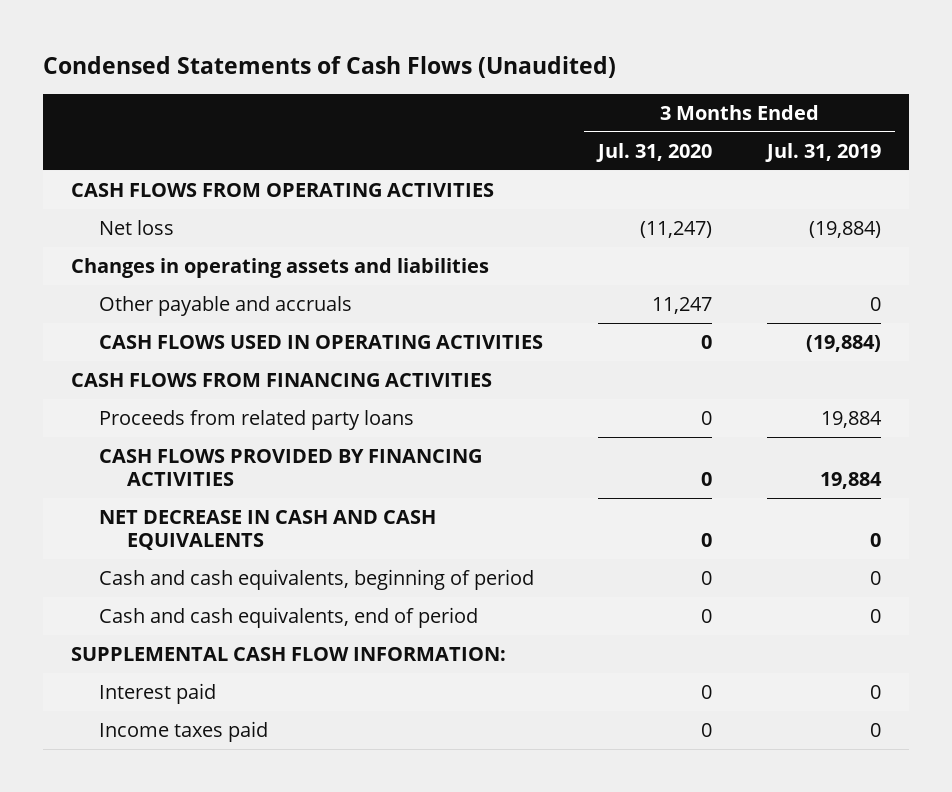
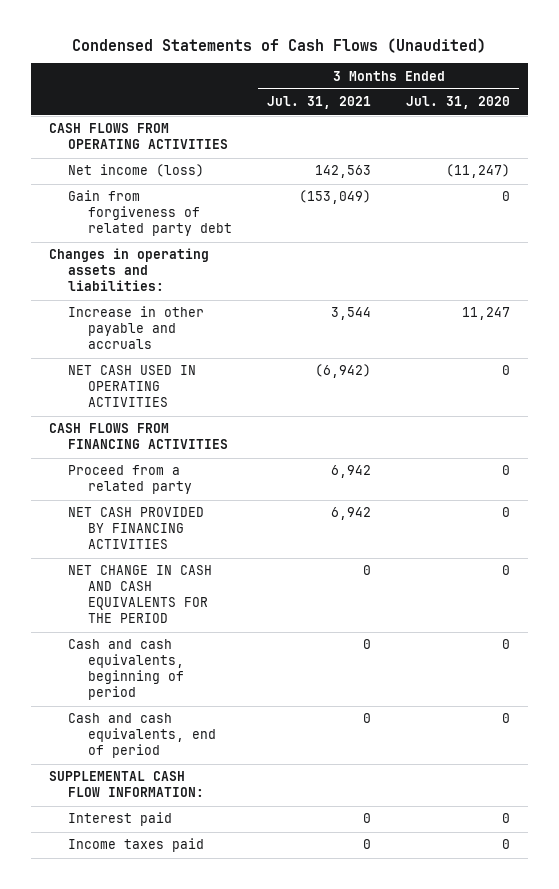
- | 3 Months Ended Jul. 31, 2020 | 3 Months Ended Jul. 31, 2019
+ | 3 Months Ended Jul. 31, 2021 | 3 Months Ended Jul. 31, 2020
- Net loss | (11,247) | (19,884)
- Changes in operating assets and liabilities
- Other payable and accruals | 11,247 | 0
- CASH FLOWS USED IN OPERATING ACTIVITIES | 0 | (19,884)
+ Net income (loss) | 142,563 | (11,247)
+ Gain from forgiveness of related party debt | (153,049) | 0
+ Changes in operating assets and liabilities:
+ Increase in other payable and accruals | 3,544 | 11,247
+ NET CASH USED IN OPERATING ACTIVITIES | (6,942) | 0
- Proceeds from related party loans | 0 | 19,884
- CASH FLOWS PROVIDED BY FINANCING ACTIVITIES | 0 | 19,884
- NET DECREASE IN CASH AND CASH EQUIVALENTS | 0 | 0
+ Proceed from a related party | 6,942 | 0
+ NET CASH PROVIDED BY FINANCING ACTIVITIES | 6,942 | 0
+ NET CHANGE IN CASH AND CASH EQUIVALENTS FOR THE PERIOD | 0 | 0

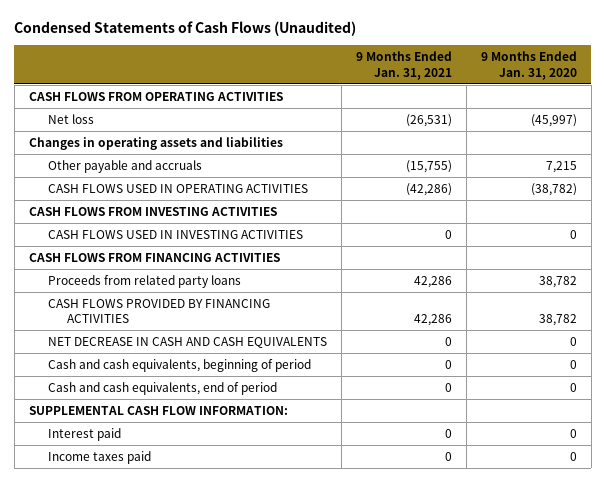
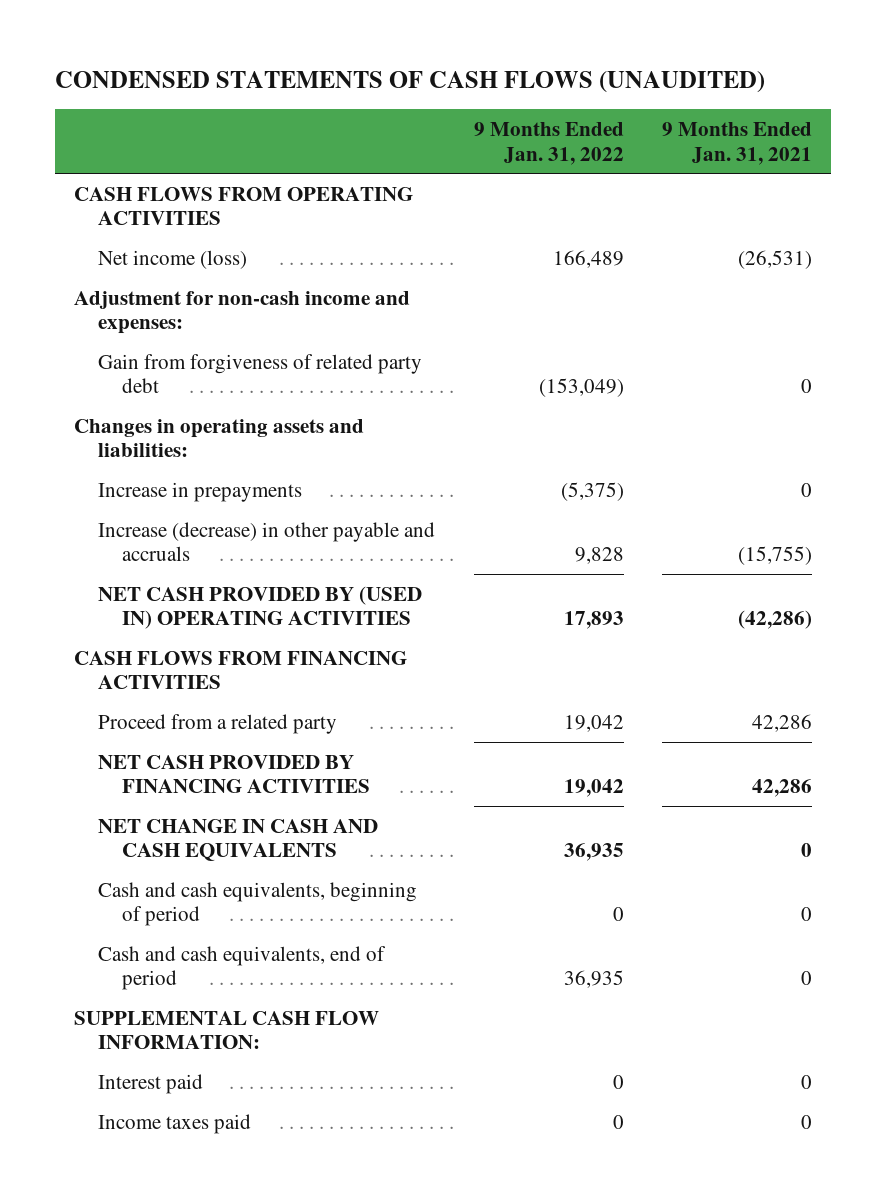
- Condensed Statements of Cash Flows (Unaudited)
+ CONDENSED STATEMENTS OF CASH FLOWS (UNAUDITED)
- | 9 Months Ended Jan. 31, 2021 | 9 Months Ended Jan. 31, 2020
+ | 9 Months Ended Jan. 31, 2022 | 9 Months Ended Jan. 31, 2021
- Net loss | (26,531) | (45,997)
- Changes in operating assets and liabilities
- Other payable and accruals | (15,755) | 7,215
- CASH FLOWS USED IN OPERATING ACTIVITIES | (42,286) | (38,782)
- CASH FLOWS FROM INVESTING ACTIVITIES
- CASH FLOWS USED IN INVESTING ACTIVITIES | 0 | 0
+ Net income (loss) | 166,489 | (26,531)
+ Adjustment for non-cash income and expenses:
+ Gain from forgiveness of related party debt | (153,049) | 0
+ Changes in operating assets and liabilities:
+ Increase in prepayments | (5,375) | 0
+ Increase (decrease) in other payable and accruals | 9,828 | (15,755)
+ NET CASH PROVIDED BY (USED IN) OPERATING ACTIVITIES | 17,893 | (42,286)
- Proceeds from related party loans | 42,286 | 38,782
- CASH FLOWS PROVIDED BY FINANCING ACTIVITIES | 42,286 | 38,782
- NET DECREASE IN CASH AND CASH EQUIVALENTS | 0 | 0
+ Proceed from a related party | 19,042 | 42,286
+ NET CASH PROVIDED BY FINANCING ACTIVITIES | 19,042 | 42,286
+ NET CHANGE IN CASH AND CASH EQUIVALENTS | 36,935 | 0

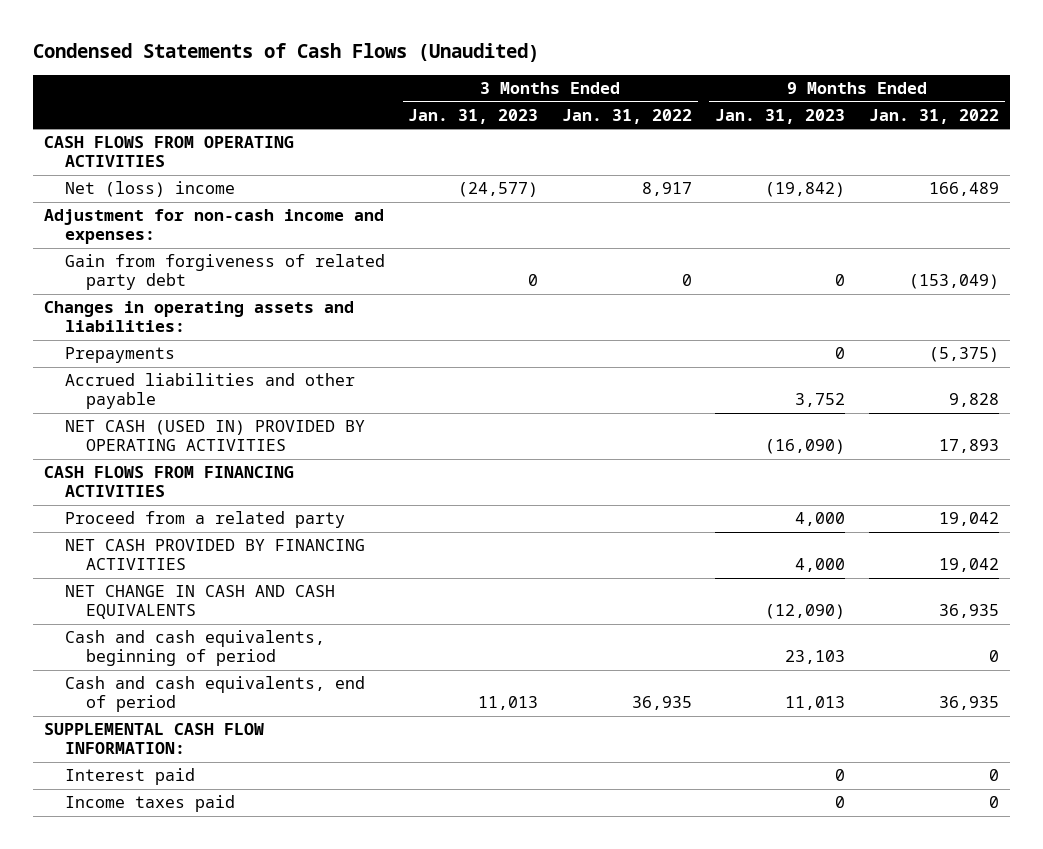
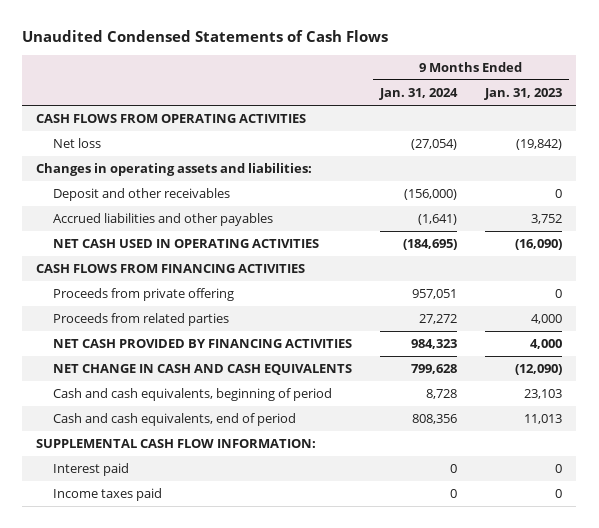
- Condensed Statements of Cash Flows (Unaudited)
+ Unaudited Condensed Statements of Cash Flows
- | 3 Months Ended Jan. 31, 2023 | 3 Months Ended Jan. 31, 2022 | 9 Months Ended Jan. 31, 2023 | 9 Months Ended Jan. 31, 2022
+ | 9 Months Ended Jan. 31, 2024 | 9 Months Ended Jan. 31, 2023
- Net (loss) income | (24,577) | 8,917 | (19,842) | 166,489
- Adjustment for non-cash income and expenses:
- Gain from forgiveness of related party debt | 0 | 0 | 0 | (153,049)
+ Net loss | (27,054) | (19,842)
- Prepayments | | | 0 | (5,375)
- Accrued liabilities and other payable | | | 3,752 | 9,828
- NET CASH (USED IN) PROVIDED BY OPERATING ACTIVITIES | | | (16,090) | 17,893
+ Deposit and other receivables | (156,000) | 0
+ Accrued liabilities and other payables | (1,641) | 3,752
+ NET CASH USED IN OPERATING ACTIVITIES | (184,695) | (16,090)
- Proceed from a related party | | | 4,000 | 19,042
+ Proceeds from private offering | 957,051 | 0
+ Proceeds from related parties | 27,272 | 4,000

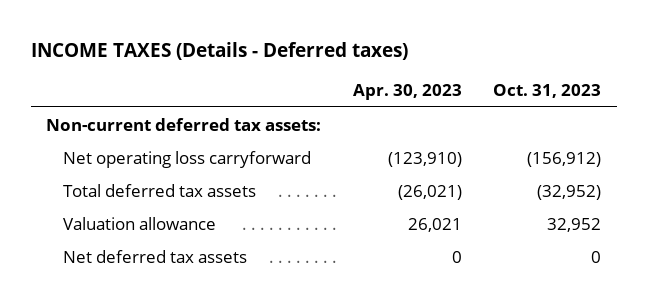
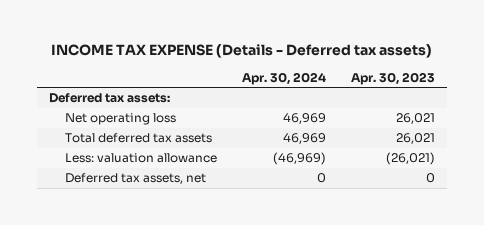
- INCOME TAXES (Details - Deferred taxes)
+ INCOME TAX EXPENSE (Details - Deferred tax assets)
- | Apr. 30, 2023 | Oct. 31, 2023
+ | Apr. 30, 2024 | Apr. 30, 2023
- Non-current deferred tax assets:
- Net operating loss carryforward | (123,910) | (156,912)
- Total deferred tax assets | (26,021) | (32,952)
- Valuation allowance | 26,021 | 32,952
- Net deferred tax assets | 0 | 0
+ Deferred tax assets:
+ Net operating loss | 46,969 | 26,021
+ Total deferred tax assets | 46,969 | 26,021
+ Less: valuation allowance | (46,969) | (26,021)
+ Deferred tax assets, net | 0 | 0

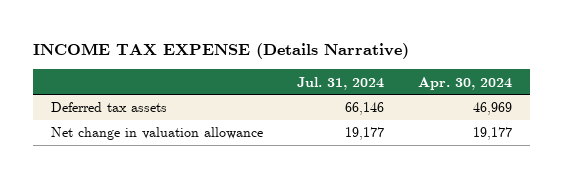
- INCOME TAX EXPENSE (Details - Deferred tax assets)
+ INCOME TAX EXPENSE (Details Narrative)
- | Apr. 30, 2024 | Apr. 30, 2023
+ | Jul. 31, 2024 | Apr. 30, 2024
- Deferred tax assets:
- Net operating loss | 46,969 | 26,021
- Total deferred tax assets | 46,969 | 26,021
- Less: valuation allowance | (46,969) | (26,021)
- Deferred tax assets, net | 0 | 0
+ Deferred tax assets | 66,146 | 46,969
+ Net change in valuation allowance | 19,177 | 19,177

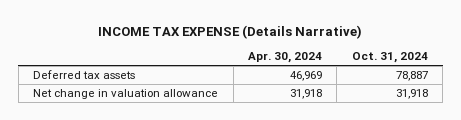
- | Jul. 31, 2024 | Apr. 30, 2024
+ | Apr. 30, 2024 | Oct. 31, 2024
- Net change in valuation allowance | 19,177 | 19,177
+ Net change in valuation allowance | 31,918 | 31,918

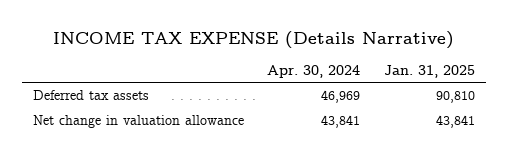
- | Apr. 30, 2024 | Oct. 31, 2024
+ | Apr. 30, 2024 | Jan. 31, 2025
- Net change in valuation allowance | 31,918 | 31,918
+ Net change in valuation allowance | 43,841 | 43,841

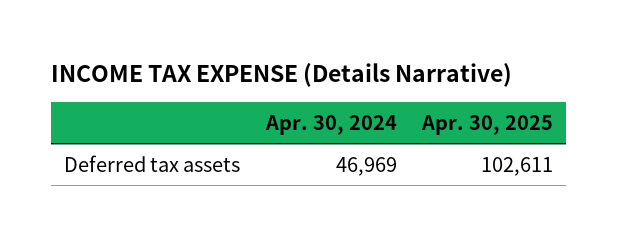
- | Apr. 30, 2024 | Jan. 31, 2025
+ | Apr. 30, 2024 | Apr. 30, 2025
- Net change in valuation allowance | 43,841 | 43,841

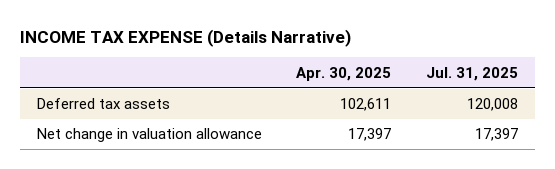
- | Apr. 30, 2024 | Apr. 30, 2025
+ | Apr. 30, 2025 | Jul. 31, 2025
+ Net change in valuation allowance | 17,397 | 17,397

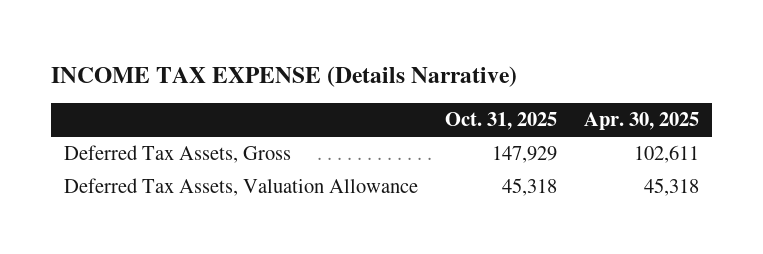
- | Apr. 30, 2025 | Jul. 31, 2025
+ | Oct. 31, 2025 | Apr. 30, 2025
- Deferred tax assets | 102,611 | 120,008
- Net change in valuation allowance | 17,397 | 17,397
+ Deferred Tax Assets, Gross | 147,929 | 102,611
+ Deferred Tax Assets, Valuation Allowance | 45,318 | 45,318

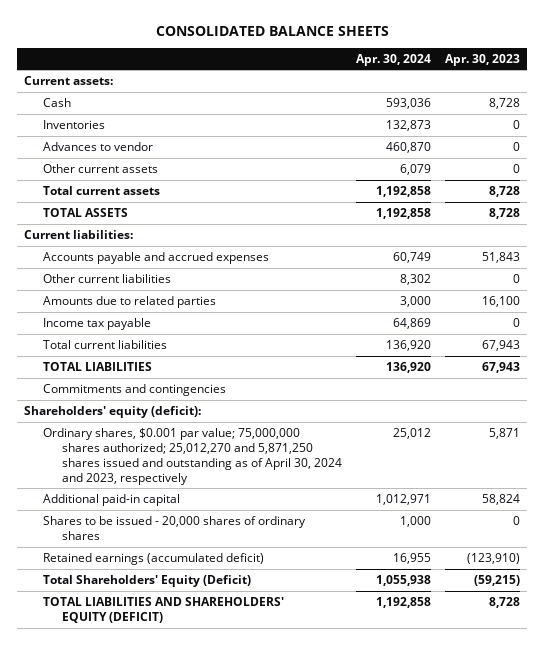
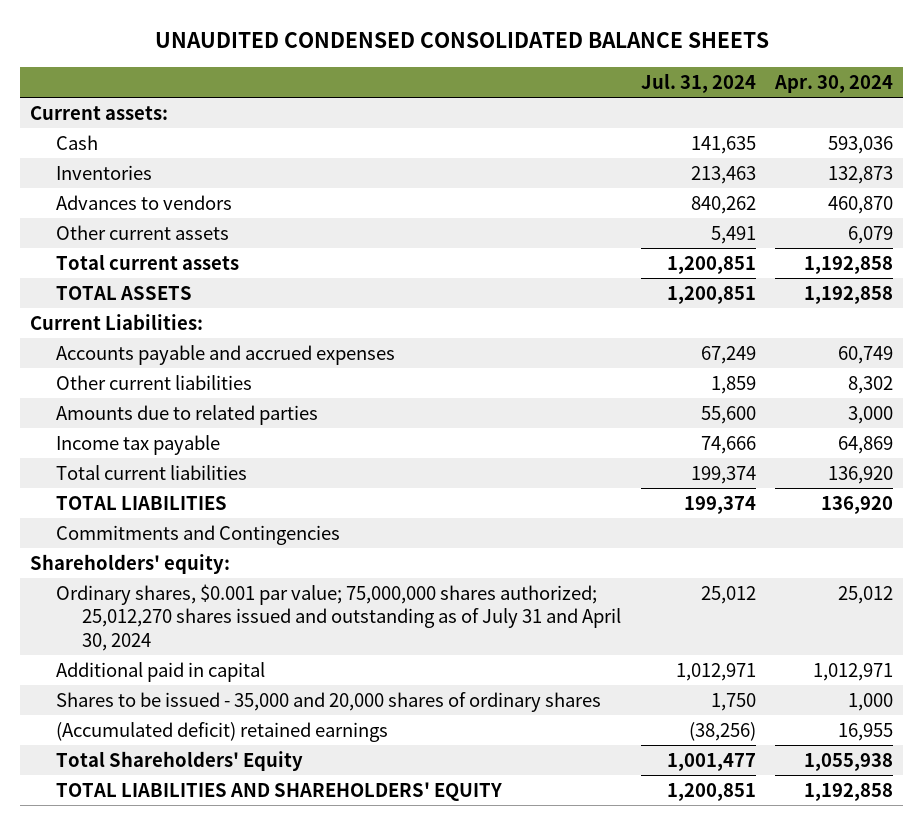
- CONSOLIDATED BALANCE SHEETS
+ UNAUDITED CONDENSED CONSOLIDATED BALANCE SHEETS
- | Apr. 30, 2024 | Apr. 30, 2023
+ | Jul. 31, 2024 | Apr. 30, 2024
- Advances to vendor | 460,870 | 0
+ Advances to vendors | 840,262 | 460,870
- Current liabilities:
+ Current Liabilities:
- Commitments and contingencies
- Shareholders' equity (deficit):
- Ordinary shares, $0.001 par value; 75,000,000 shares authorized; 25,012,270 and 5,871,250 shares issued and outstanding as of April 30, 2024 and 2023, respectively | 25,012 | 5,871
- Additional paid-in capital | 1,012,971 | 58,824
- Shares to be issued - 20,000 shares of ordinary shares | 1,000 | 0
- Retained earnings (accumulated deficit) | 16,955 | (123,910)
- Total Shareholders' Equity (Deficit) | 1,055,938 | (59,215)
- TOTAL LIABILITIES AND SHAREHOLDERS' EQUITY (DEFICIT) | 1,192,858 | 8,728
+ Commitments and Contingencies
+ Shareholders' equity:
+ Ordinary shares, $0.001 par value; 75,000,000 shares authorized; 25,012,270 shares issued and outstanding as of July 31 and April 30, 2024 | 25,012 | 25,012
+ Additional paid in capital | 1,012,971 | 1,012,971
+ Shares to be issued - 35,000 and 20,000 shares of ordinary shares | 1,750 | 1,000
+ (Accumulated deficit) retained earnings | (38,256) | 16,955
+ Total Shareholders' Equity | 1,001,477 | 1,055,938
+ TOTAL LIABILITIES AND SHAREHOLDERS' EQUITY | 1,200,851 | 1,192,858

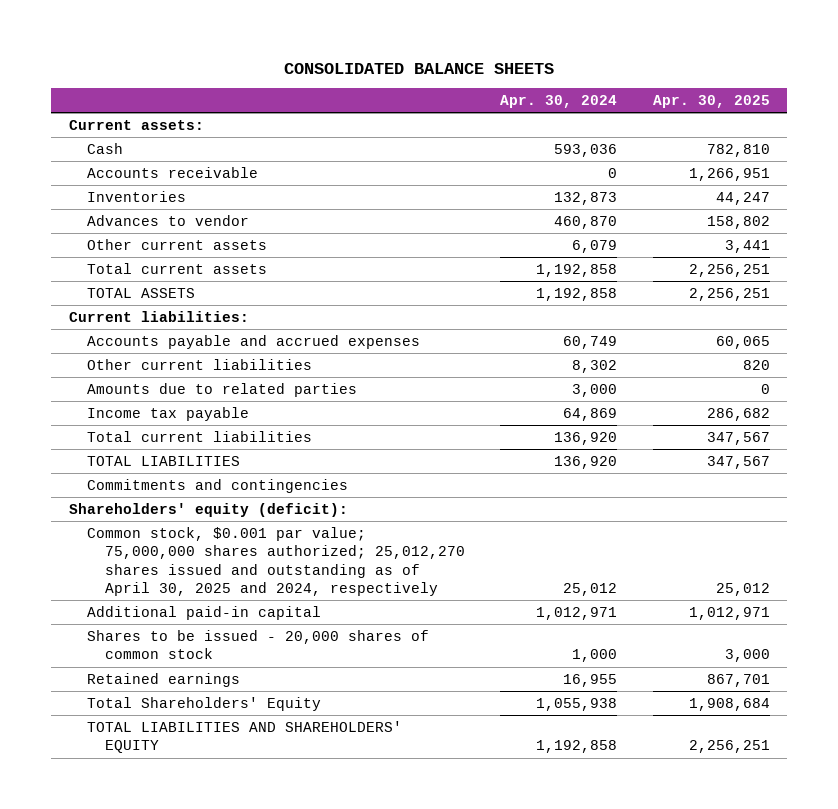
- UNAUDITED CONDENSED CONSOLIDATED BALANCE SHEETS
+ CONSOLIDATED BALANCE SHEETS
- | Jul. 31, 2024 | Apr. 30, 2024
+ | Apr. 30, 2024 | Apr. 30, 2025
+ Accounts receivable | 0 | 1,266,951
- Advances to vendors | 840,262 | 460,870
+ Advances to vendor | 460,870 | 158,802
- Current Liabilities:
+ Current liabilities:
- Commitments and Contingencies
- Shareholders' equity:
- Ordinary shares, $0.001 par value; 75,000,000 shares authorized; 25,012,270 shares issued and outstanding as of July 31 and April 30, 2024 | 25,012 | 25,012
- Additional paid in capital | 1,012,971 | 1,012,971
- Shares to be issued - 35,000 and 20,000 shares of ordinary shares | 1,750 | 1,000
- (Accumulated deficit) retained earnings | (38,256) | 16,955
+ Commitments and contingencies
+ Shareholders' equity (deficit):
+ Common stock, $0.001 par value; 75,000,000 shares authorized; 25,012,270 shares issued and outstanding as of April 30, 2025 and 2024, respectively | 25,012 | 25,012
+ Additional paid-in capital | 1,012,971 | 1,012,971
+ Shares to be issued - 20,000 shares of common stock | 1,000 | 3,000
+ Retained earnings | 16,955 | 867,701

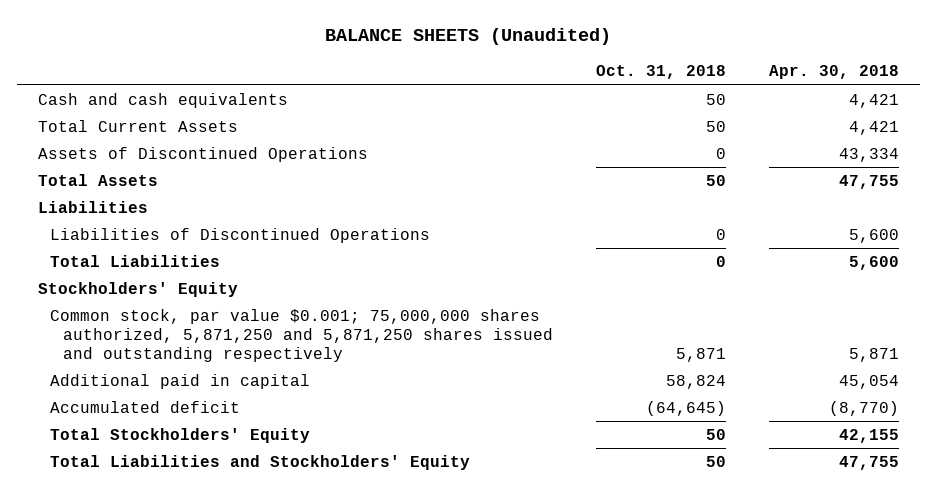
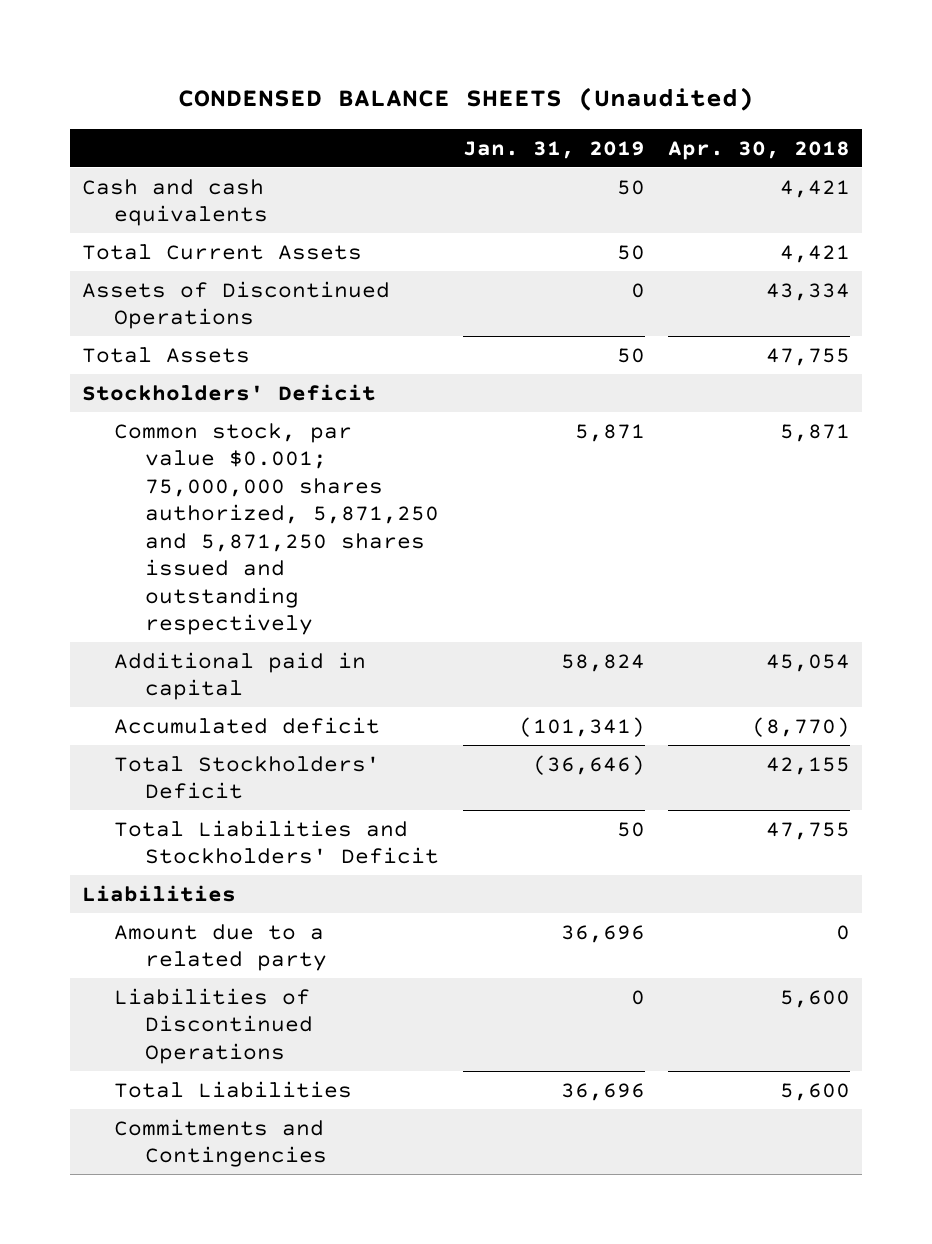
- BALANCE SHEETS (Unaudited)
+ CONDENSED BALANCE SHEETS (Unaudited)
- | Oct. 31, 2018 | Apr. 30, 2018
+ | Jan. 31, 2019 | Apr. 30, 2018
- Stockholders' Equity
+ Stockholders' Deficit
- Total Stockholders' Equity | 50 | 42,155
- Total Liabilities and Stockholders' Equity | 50 | 47,755
+ Total Stockholders' Deficit | (36,646) | 42,155
+ Total Liabilities and Stockholders' Deficit | 50 | 47,755
moved down: Liabilities
+ Amount due to a related party | 36,696 | 0
moved down: Liabilities of Discontinued Operations | 0 | 5,600
moved down: Total Liabilities | 36,696 | 5,600
+ Commitments and Contingencies

